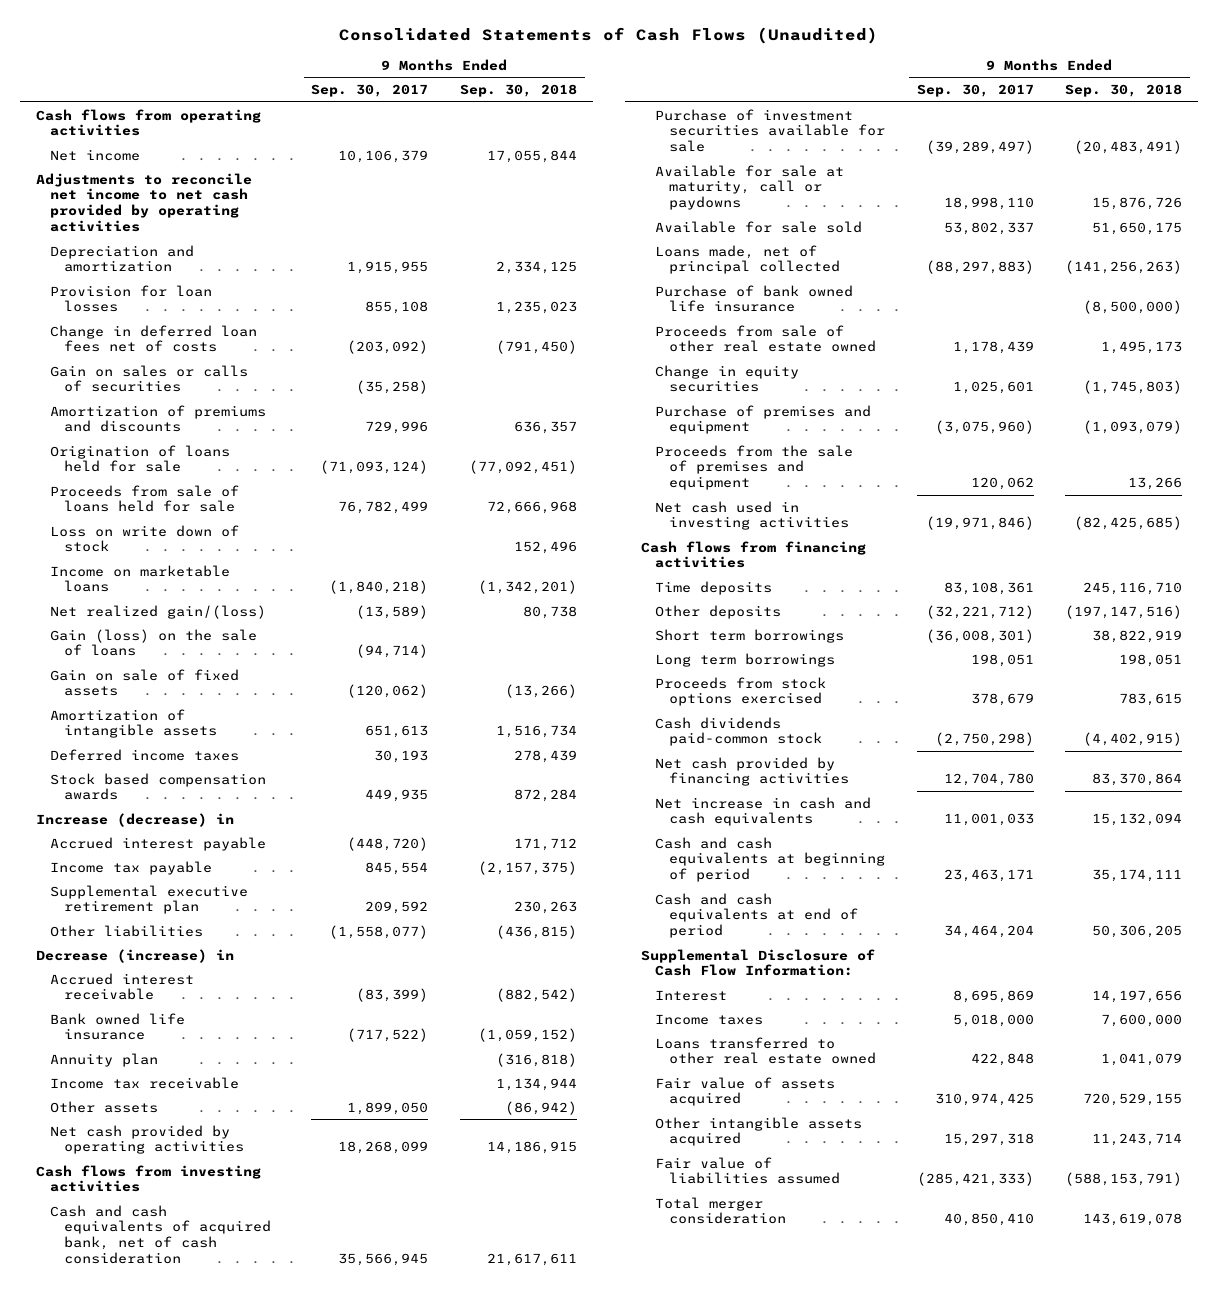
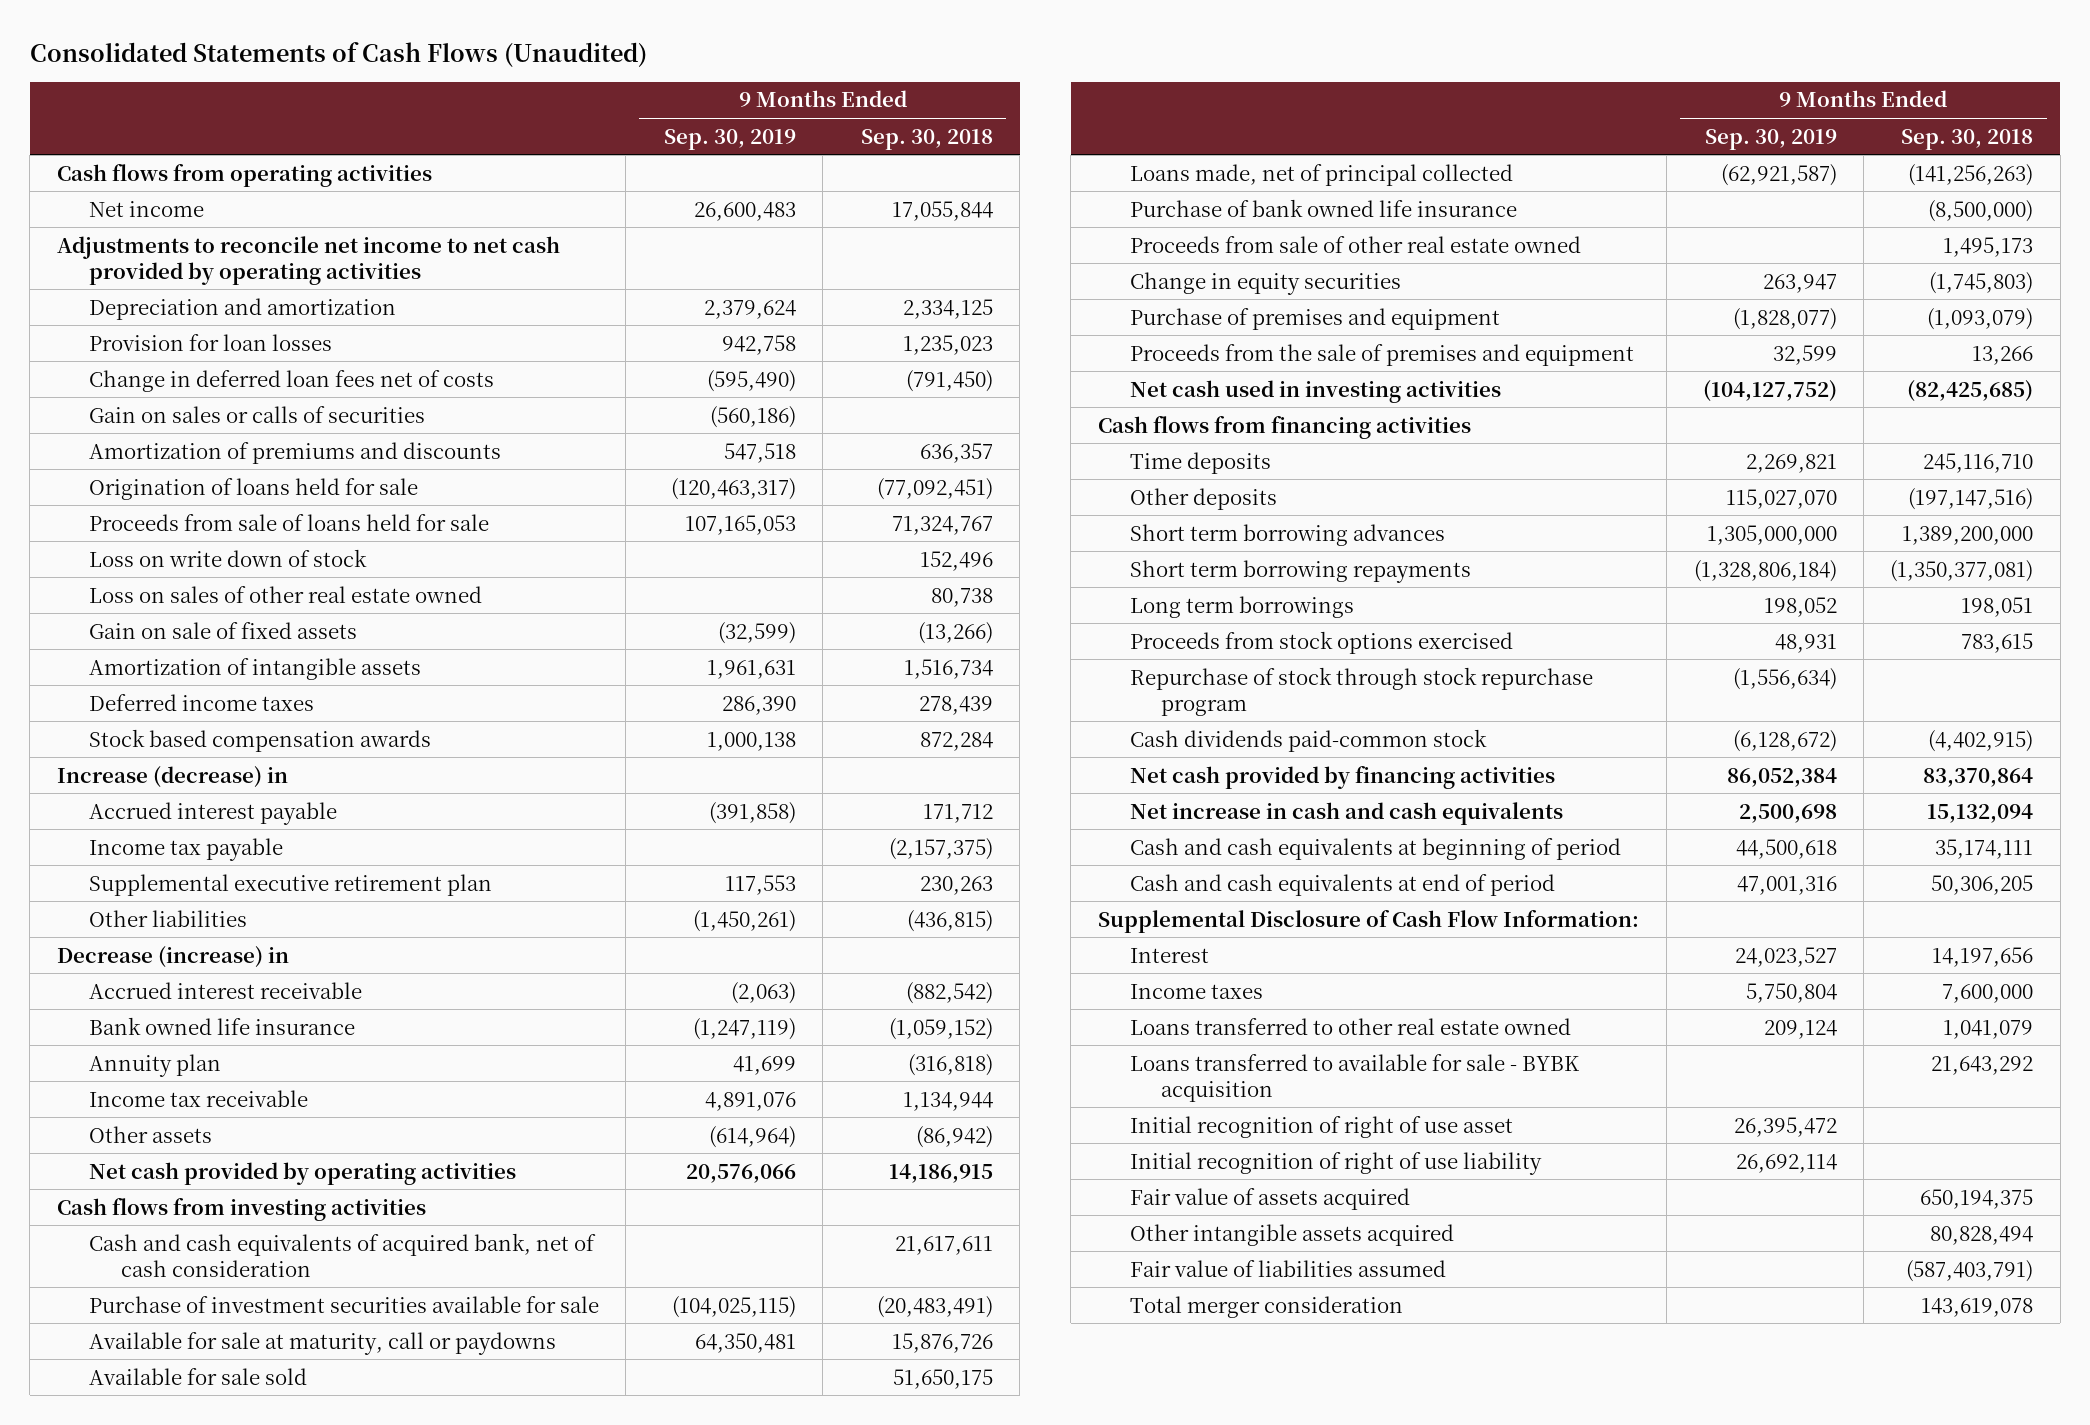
- | 9 Months Ended Sep. 30, 2017 | 9 Months Ended Sep. 30, 2018
+ | 9 Months Ended Sep. 30, 2019 | 9 Months Ended Sep. 30, 2018
- Proceeds from sale of loans held for sale | 76,782,499 | 72,666,968
+ Proceeds from sale of loans held for sale | 107,165,053 | 71,324,767
- Income on marketable loans | (1,840,218) | (1,342,201)
- Net realized gain/(loss) | (13,589) | 80,738
- Gain (loss) on the sale of loans | (94,714) |
+ Loss on sales of other real estate owned | | 80,738
- Short term borrowings | (36,008,301) | 38,822,919
+ Short term borrowing advances | 1,305,000,000 | 1,389,200,000
+ Short term borrowing repayments | (1,328,806,184) | (1,350,377,081)
+ Repurchase of stock through stock repurchase program | (1,556,634) |
- Fair value of assets acquired | 310,974,425 | 720,529,155
- Other intangible assets acquired | 15,297,318 | 11,243,714
- Fair value of liabilities assumed | (285,421,333) | (588,153,791)
+ Loans transferred to available for sale - BYBK acquisition | | 21,643,292
+ Initial recognition of right of use asset | 26,395,472 |
+ Initial recognition of right of use liability | 26,692,114 |
+ Fair value of assets acquired | | 650,194,375
+ Other intangible assets acquired | | 80,828,494
+ Fair value of liabilities assumed | | (587,403,791)

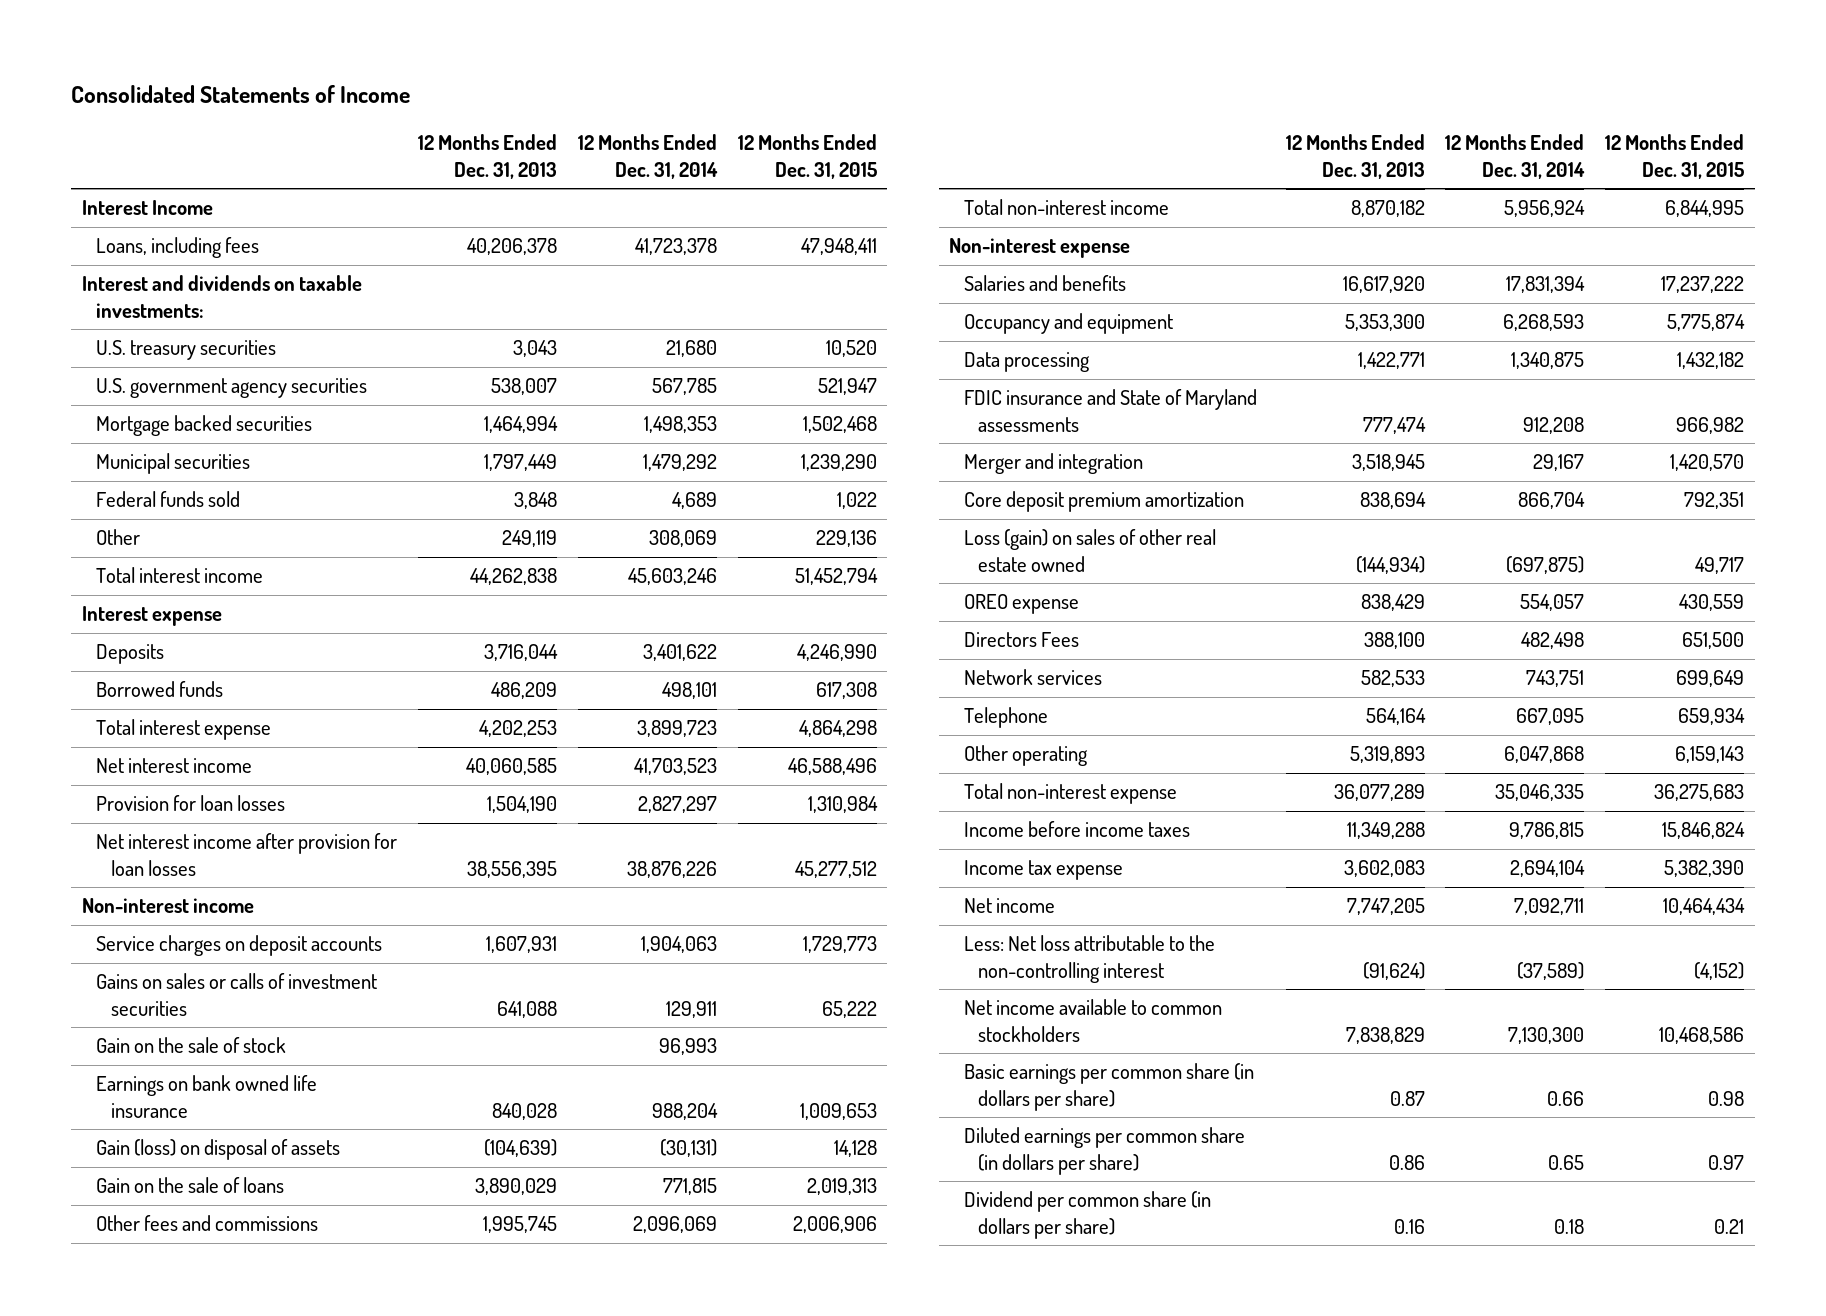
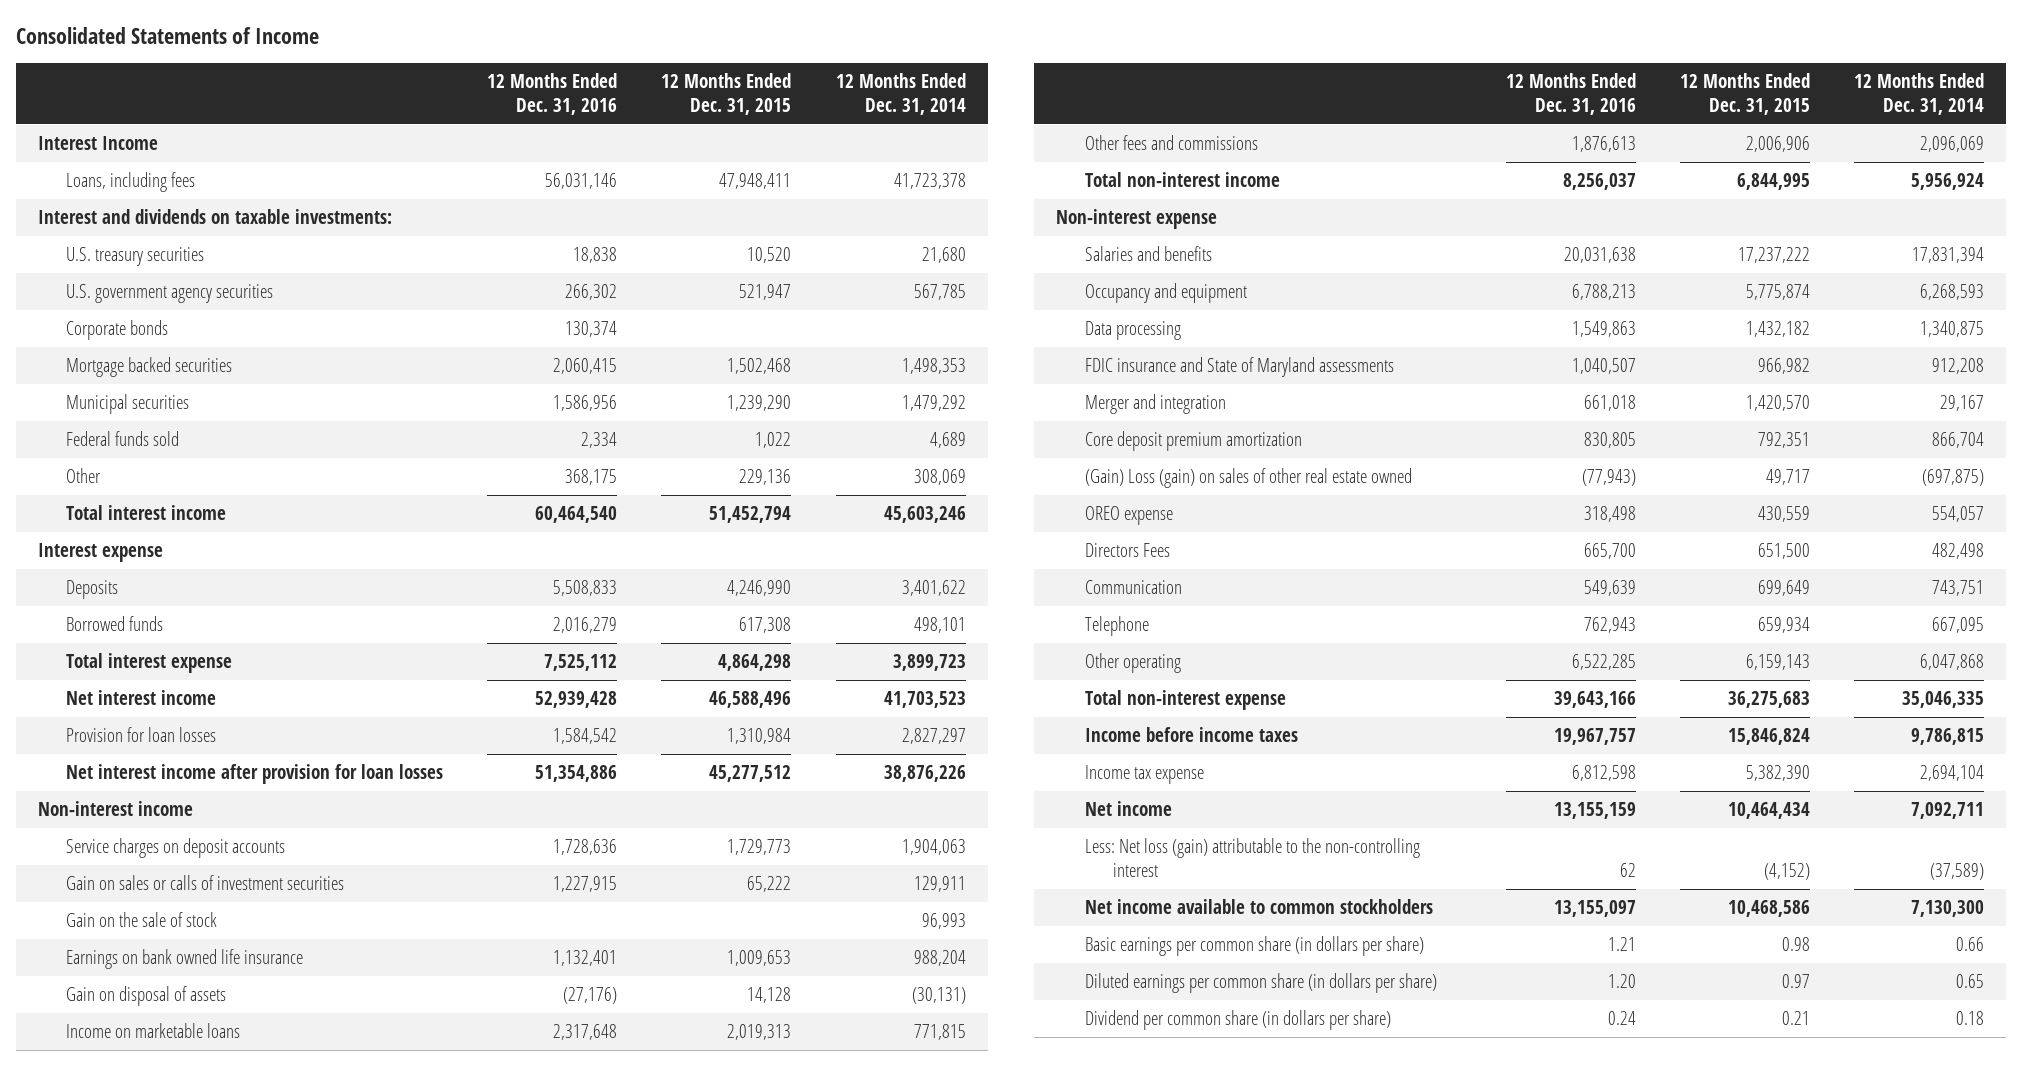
- | 12 Months Ended Dec. 31, 2013 | 12 Months Ended Dec. 31, 2014 | 12 Months Ended Dec. 31, 2015
+ | 12 Months Ended Dec. 31, 2016 | 12 Months Ended Dec. 31, 2015 | 12 Months Ended Dec. 31, 2014
+ Corporate bonds | 130,374 | |
- Gains on sales or calls of investment securities | 641,088 | 129,911 | 65,222
+ Gain on sales or calls of investment securities | 1,227,915 | 65,222 | 129,911
- Gain (loss) on disposal of assets | (104,639) | (30,131) | 14,128
- Gain on the sale of loans | 3,890,029 | 771,815 | 2,019,313
+ Gain on disposal of assets | (27,176) | 14,128 | (30,131)
+ Income on marketable loans | 2,317,648 | 2,019,313 | 771,815
- Loss (gain) on sales of other real estate owned | (144,934) | (697,875) | 49,717
+ (Gain) Loss (gain) on sales of other real estate owned | (77,943) | 49,717 | (697,875)
- Network services | 582,533 | 743,751 | 699,649
+ Communication | 549,639 | 699,649 | 743,751
- Less: Net loss attributable to the non-controlling interest | (91,624) | (37,589) | (4,152)
+ Less: Net loss (gain) attributable to the non-controlling interest | 62 | (4,152) | (37,589)

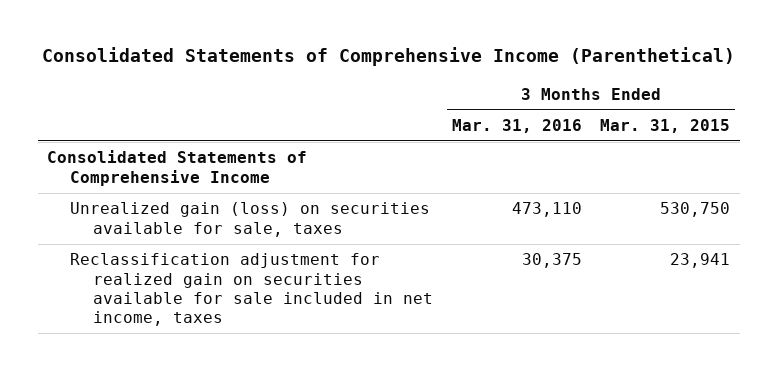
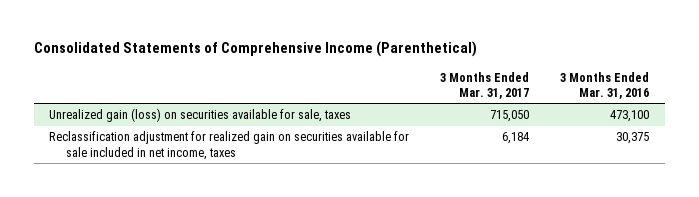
- | 3 Months Ended Mar. 31, 2016 | 3 Months Ended Mar. 31, 2015
+ | 3 Months Ended Mar. 31, 2017 | 3 Months Ended Mar. 31, 2016
- Consolidated Statements of Comprehensive Income
- Unrealized gain (loss) on securities available for sale, taxes | 473,110 | 530,750
+ Unrealized gain (loss) on securities available for sale, taxes | 715,050 | 473,100

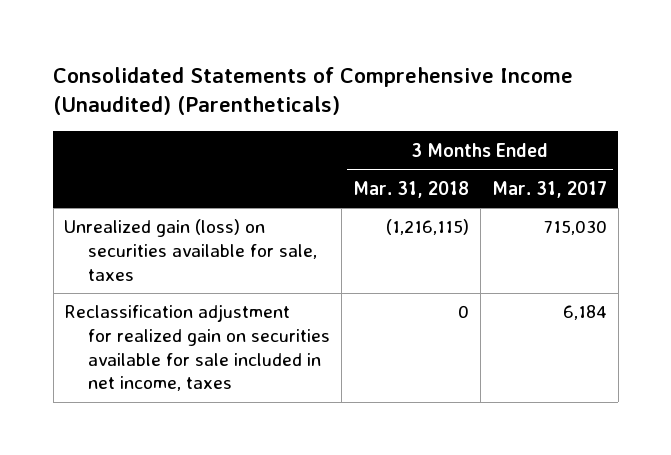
- Consolidated Statements of Comprehensive Income (Parenthetical)
+ Consolidated Statements of Comprehensive Income (Unaudited) (Parentheticals)
- | 3 Months Ended Mar. 31, 2017 | 3 Months Ended Mar. 31, 2016
+ | 3 Months Ended Mar. 31, 2018 | 3 Months Ended Mar. 31, 2017
- Unrealized gain (loss) on securities available for sale, taxes | 715,050 | 473,100
+ Unrealized gain (loss) on securities available for sale, taxes | (1,216,115) | 715,030

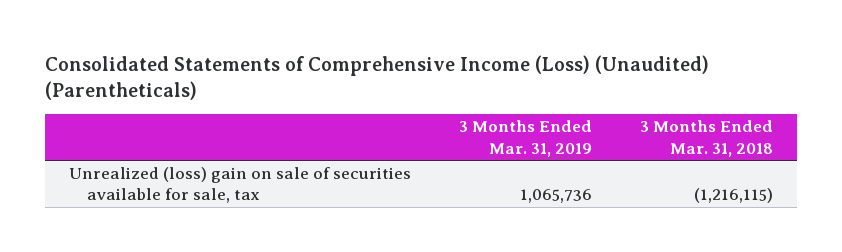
- Consolidated Statements of Comprehensive Income (Unaudited) (Parentheticals)
+ Consolidated Statements of Comprehensive Income (Loss) (Unaudited) (Parentheticals)
- | 3 Months Ended Mar. 31, 2018 | 3 Months Ended Mar. 31, 2017
+ | 3 Months Ended Mar. 31, 2019 | 3 Months Ended Mar. 31, 2018
- Unrealized gain (loss) on securities available for sale, taxes | (1,216,115) | 715,030
- Reclassification adjustment for realized gain on securities available for sale included in net income, taxes | 0 | 6,184
+ Unrealized (loss) gain on sale of securities available for sale, tax | 1,065,736 | (1,216,115)

